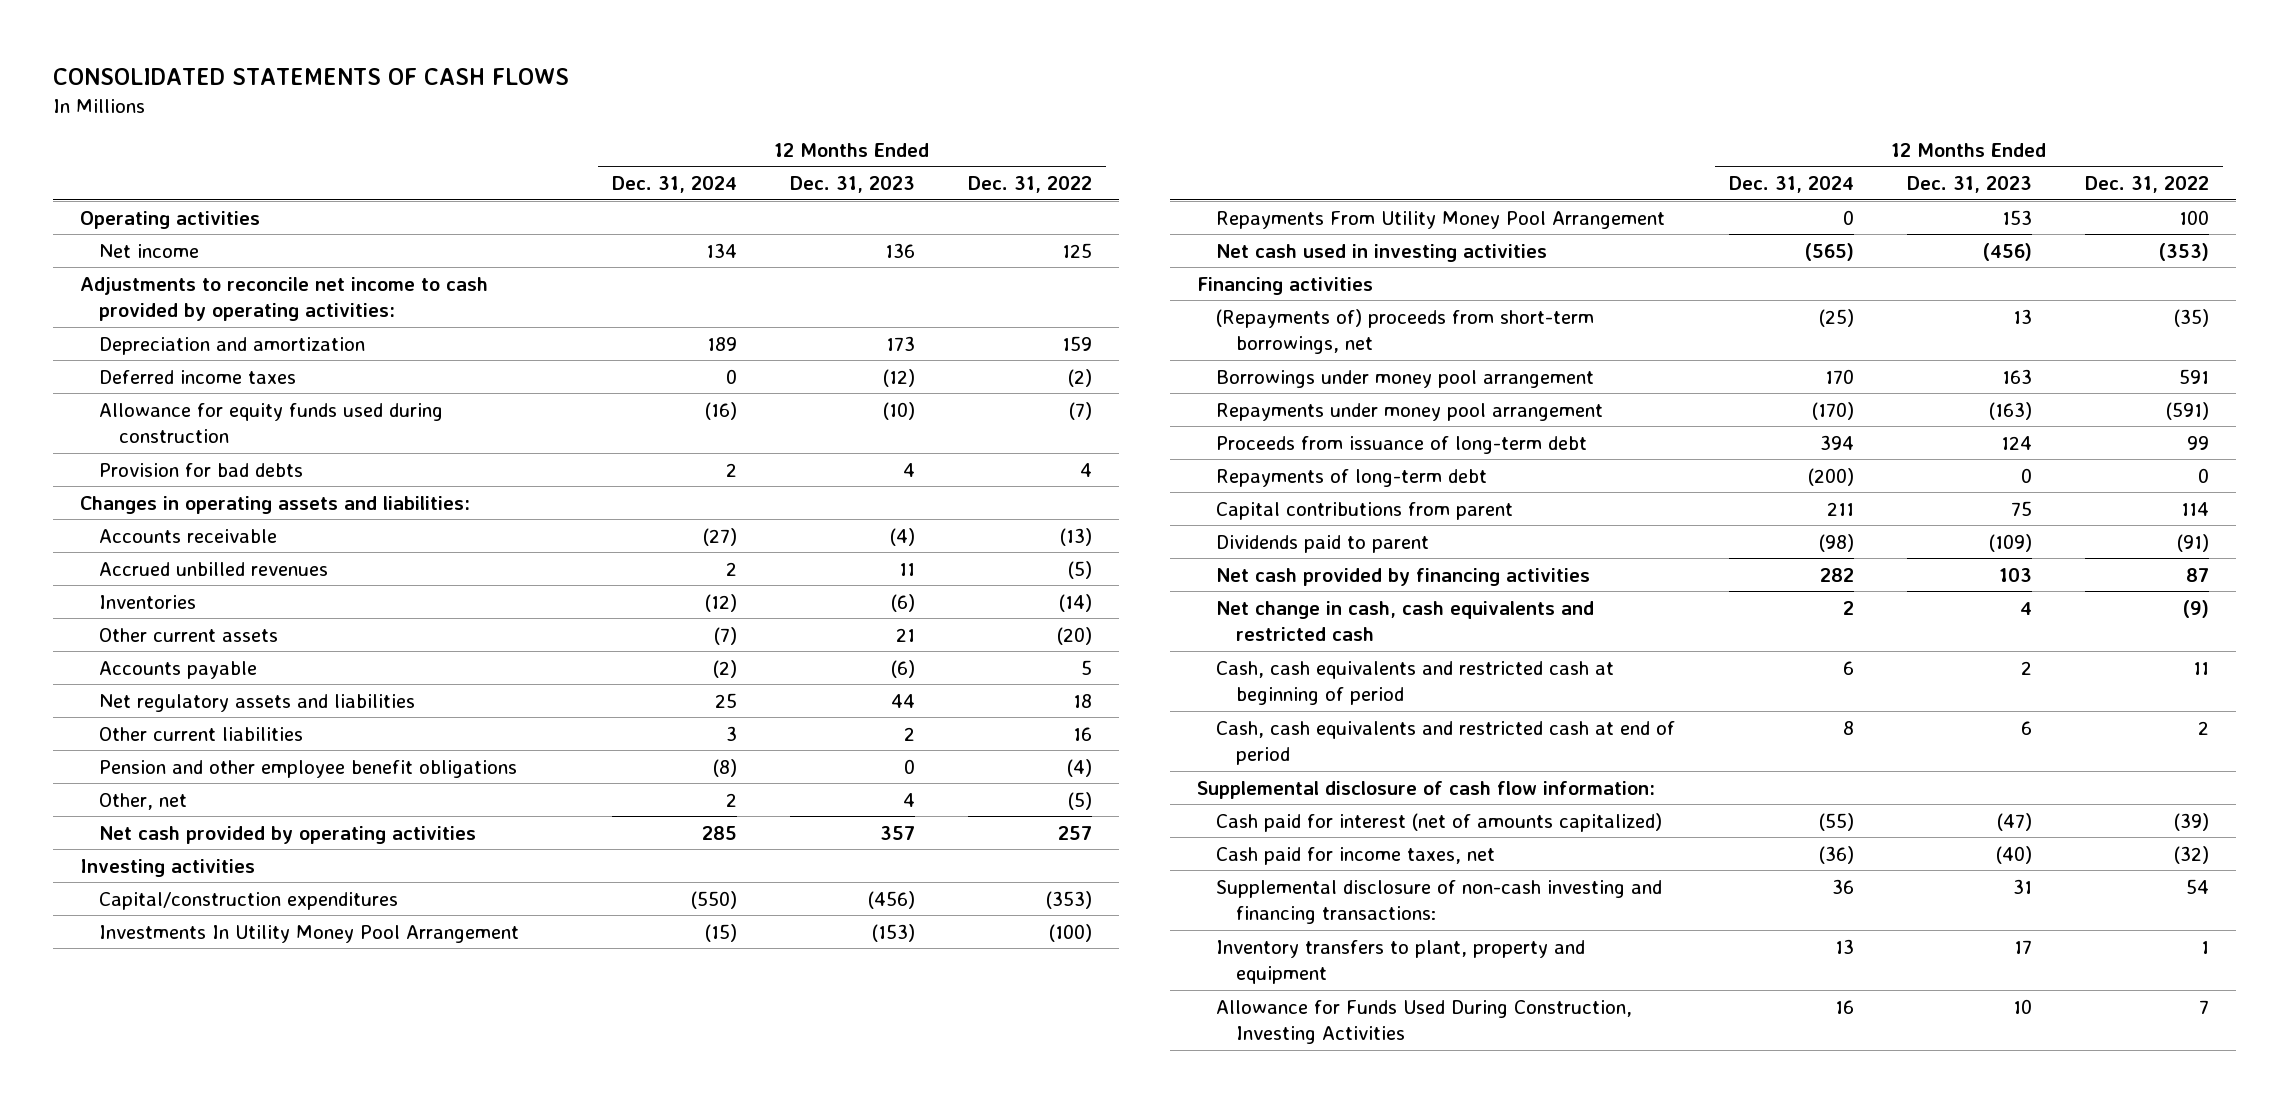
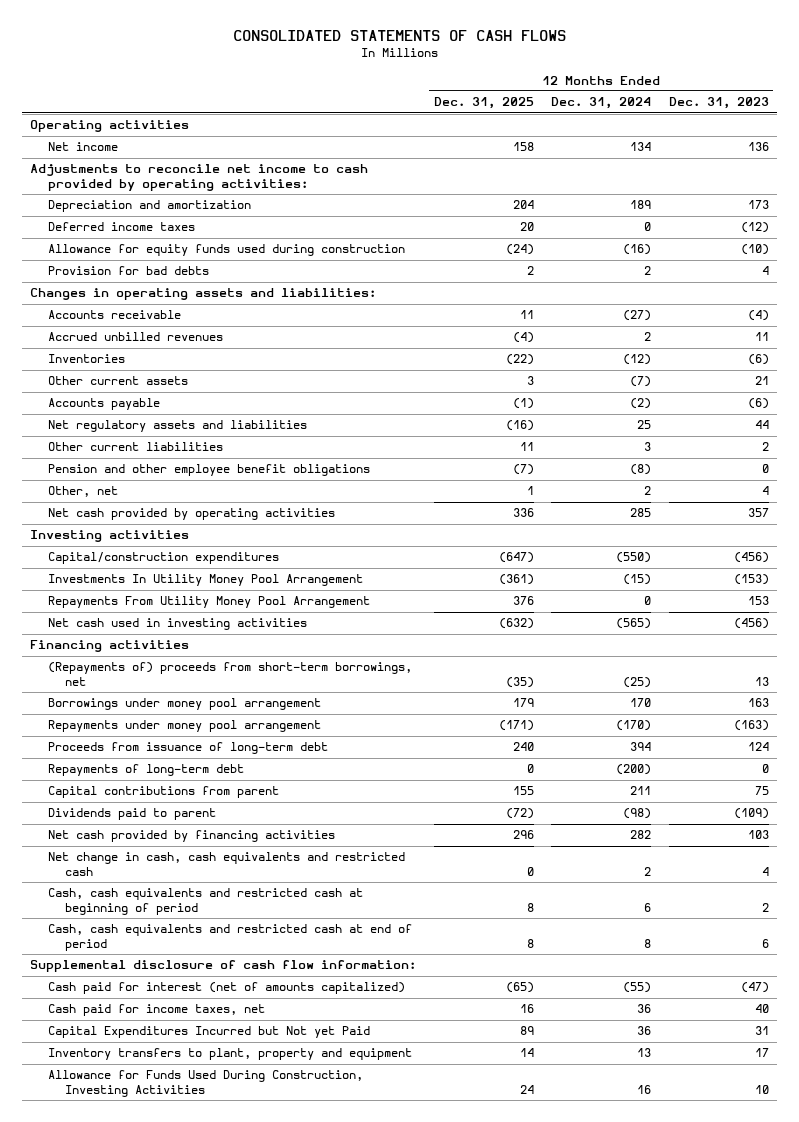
- | 12 Months Ended Dec. 31, 2024 | 12 Months Ended Dec. 31, 2023 | 12 Months Ended Dec. 31, 2022
+ | 12 Months Ended Dec. 31, 2025 | 12 Months Ended Dec. 31, 2024 | 12 Months Ended Dec. 31, 2023
- Cash paid for income taxes, net | (36) | (40) | (32)
- Supplemental disclosure of non-cash investing and financing transactions: | 36 | 31 | 54
+ Cash paid for income taxes, net | 16 | 36 | 40
+ Capital Expenditures Incurred but Not yet Paid | 89 | 36 | 31

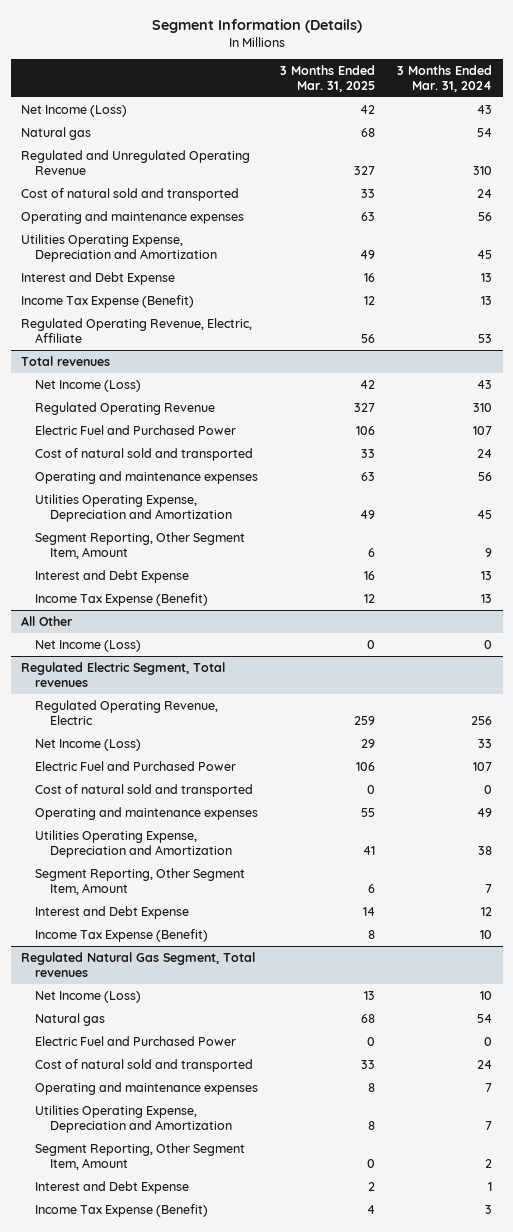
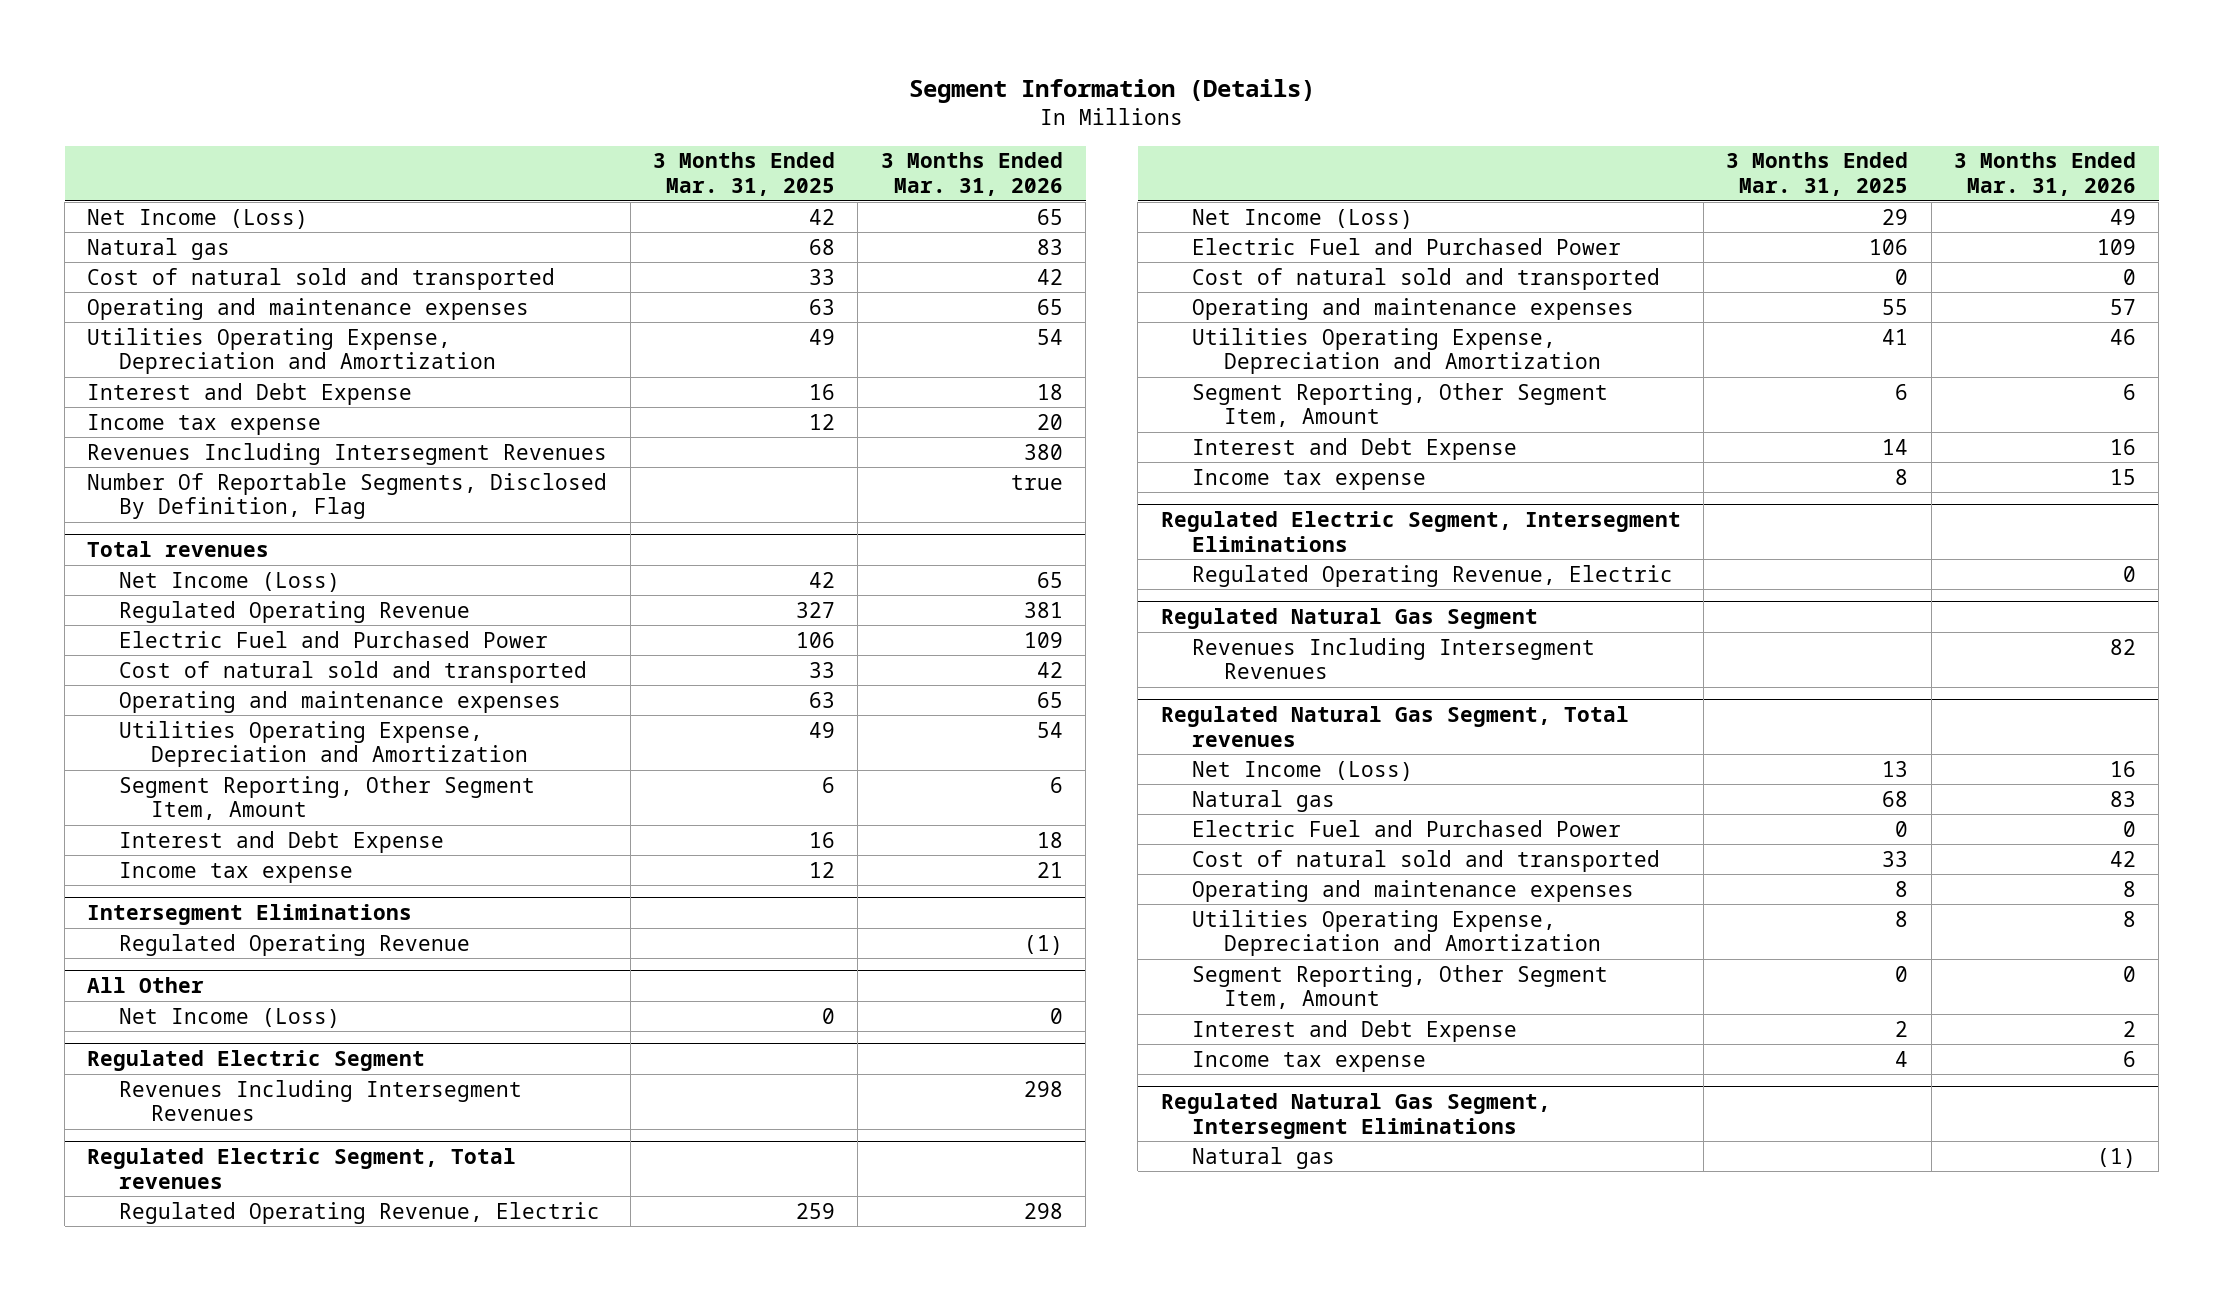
- | 3 Months Ended Mar. 31, 2025 | 3 Months Ended Mar. 31, 2024
+ | 3 Months Ended Mar. 31, 2025 | 3 Months Ended Mar. 31, 2026
- Regulated and Unregulated Operating Revenue | 327 | 310
- Income Tax Expense (Benefit) | 12 | 13
- Regulated Operating Revenue, Electric, Affiliate | 56 | 53
+ Income tax expense | 12 | 20
+ Revenues Including Intersegment Revenues | | 380
+ Number Of Reportable Segments, Disclosed By Definition, Flag | | true
@ Total revenues
- Income Tax Expense (Benefit) | 12 | 13
+ Income tax expense | 12 | 21
+ Intersegment Eliminations
+ Regulated Operating Revenue | | (1)
+ Regulated Electric Segment
+ Revenues Including Intersegment Revenues | | 298
@ Regulated Electric Segment, Total revenues
- Income Tax Expense (Benefit) | 8 | 10
+ Income tax expense | 8 | 15
+ Regulated Electric Segment, Intersegment Eliminations
+ Regulated Operating Revenue, Electric | | 0
+ Regulated Natural Gas Segment
+ Revenues Including Intersegment Revenues | | 82
@ Regulated Natural Gas Segment, Total revenues
- Income Tax Expense (Benefit) | 4 | 3
+ Income tax expense | 4 | 6
+ Regulated Natural Gas Segment, Intersegment Eliminations
+ Natural gas | | (1)

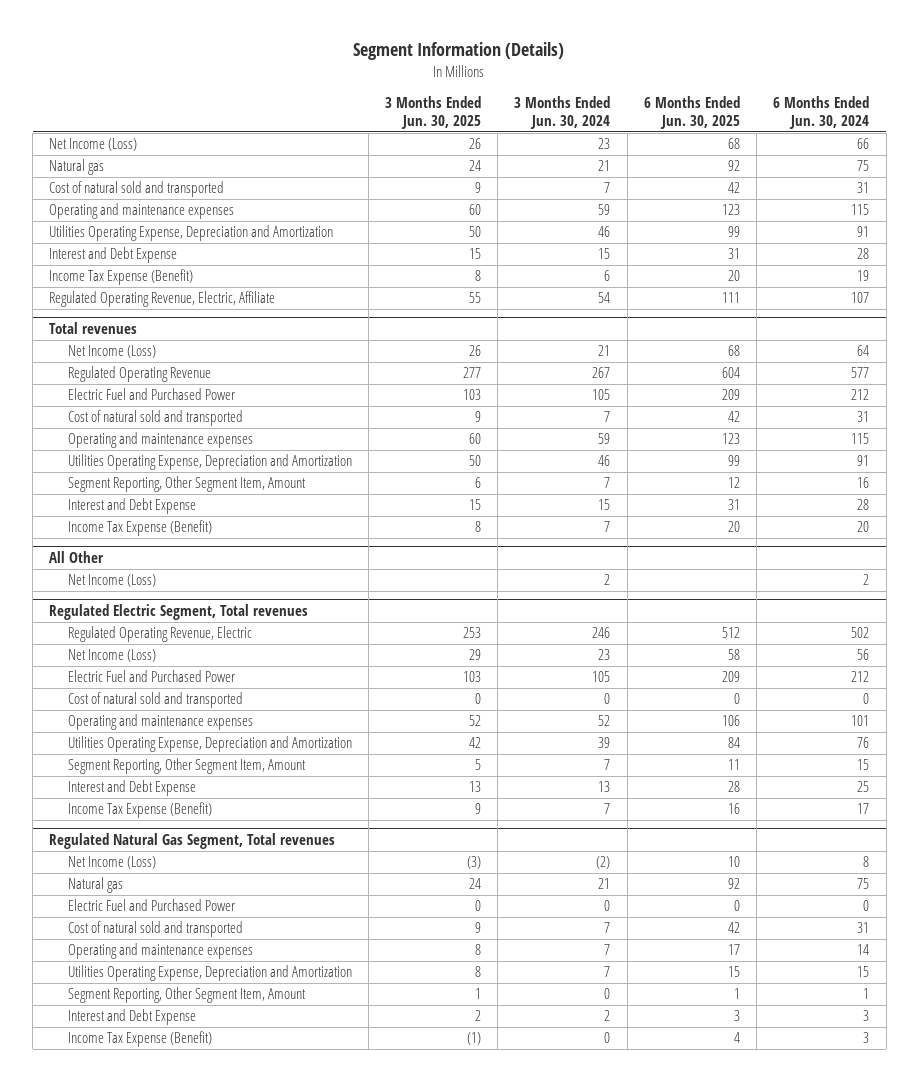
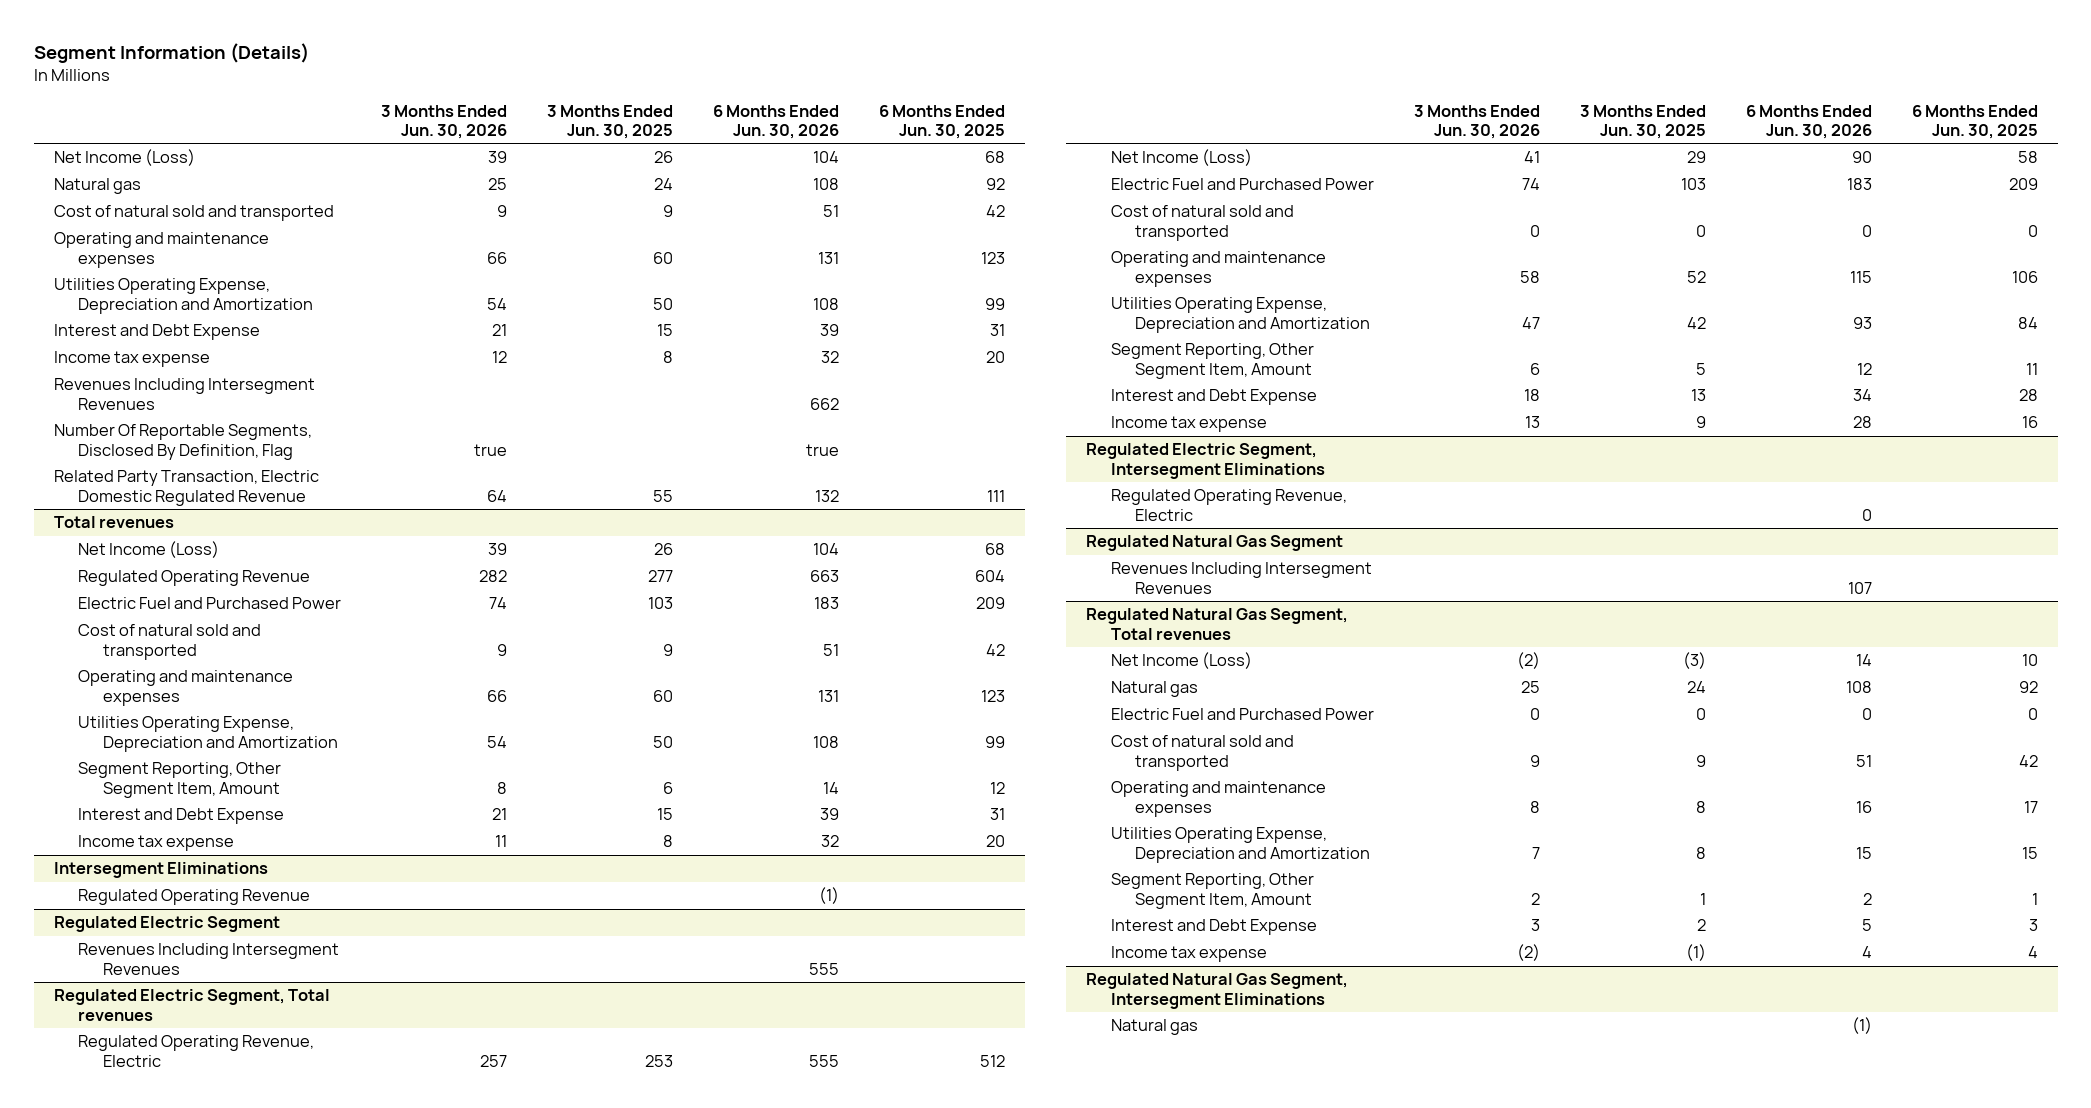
- | 3 Months Ended Jun. 30, 2025 | 3 Months Ended Jun. 30, 2024 | 6 Months Ended Jun. 30, 2025 | 6 Months Ended Jun. 30, 2024
+ | 3 Months Ended Jun. 30, 2026 | 3 Months Ended Jun. 30, 2025 | 6 Months Ended Jun. 30, 2026 | 6 Months Ended Jun. 30, 2025
- Income Tax Expense (Benefit) | 8 | 6 | 20 | 19
- Regulated Operating Revenue, Electric, Affiliate | 55 | 54 | 111 | 107
+ Income tax expense | 12 | 8 | 32 | 20
+ Revenues Including Intersegment Revenues | | | 662 |
+ Number Of Reportable Segments, Disclosed By Definition, Flag | true | | true |
+ Related Party Transaction, Electric Domestic Regulated Revenue | 64 | 55 | 132 | 111
@ Total revenues
- Income Tax Expense (Benefit) | 8 | 7 | 20 | 20
- All Other
- Net Income (Loss) | | 2 | | 2
@ Total revenues
+ Income tax expense | 11 | 8 | 32 | 20
+ Intersegment Eliminations
+ Regulated Operating Revenue | | | (1) |
+ Regulated Electric Segment
+ Revenues Including Intersegment Revenues | | | 555 |
@ Regulated Electric Segment, Total revenues
- Income Tax Expense (Benefit) | 9 | 7 | 16 | 17
+ Income tax expense | 13 | 9 | 28 | 16
+ Regulated Electric Segment, Intersegment Eliminations
+ Regulated Operating Revenue, Electric | | | 0 |
+ Regulated Natural Gas Segment
+ Revenues Including Intersegment Revenues | | | 107 |
@ Regulated Natural Gas Segment, Total revenues
- Income Tax Expense (Benefit) | (1) | 0 | 4 | 3
+ Income tax expense | (2) | (1) | 4 | 4
+ Regulated Natural Gas Segment, Intersegment Eliminations
+ Natural gas | | | (1) |

